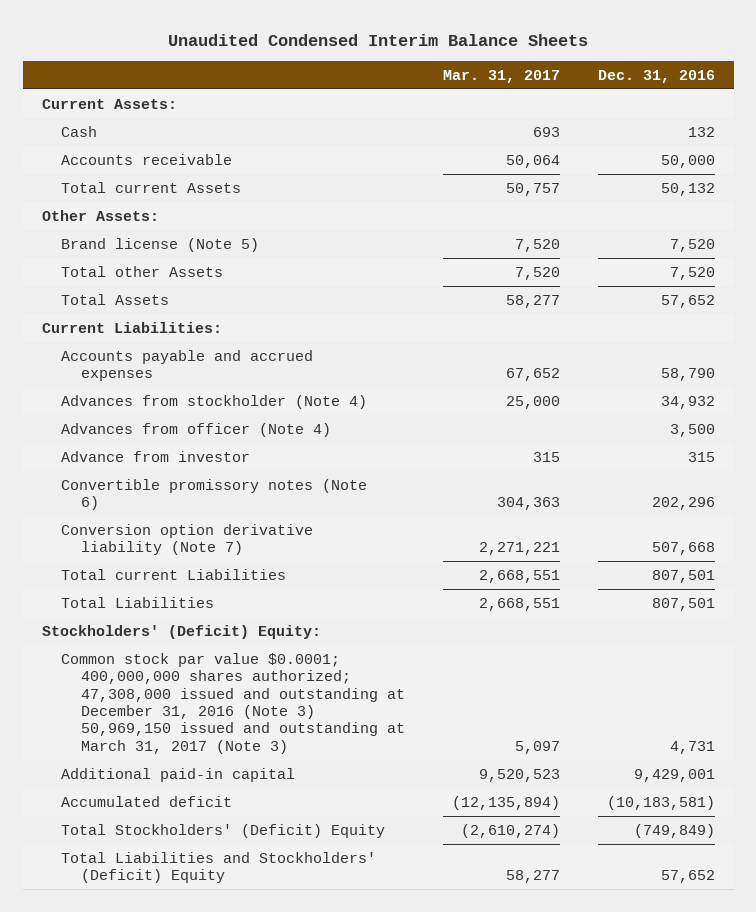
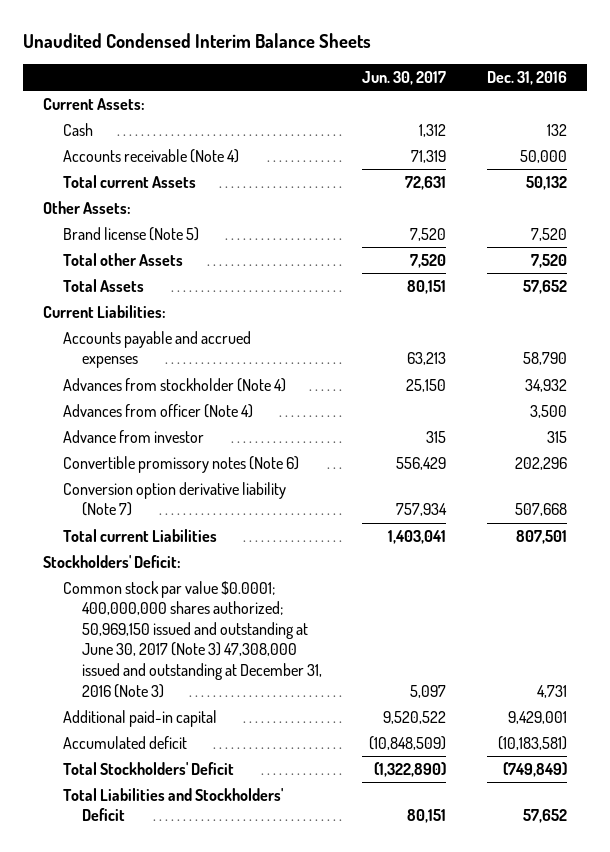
- | Mar. 31, 2017 | Dec. 31, 2016
+ | Jun. 30, 2017 | Dec. 31, 2016
- Accounts receivable | 50,064 | 50,000
+ Accounts receivable (Note 4) | 71,319 | 50,000
- Total Liabilities | 2,668,551 | 807,501
- Stockholders' (Deficit) Equity:
- Common stock par value $0.0001; 400,000,000 shares authorized; 47,308,000 issued and outstanding at December 31, 2016 (Note 3) 50,969,150 issued and outstanding at March 31, 2017 (Note 3) | 5,097 | 4,731
+ Stockholders' Deficit:
+ Common stock par value $0.0001; 400,000,000 shares authorized; 50,969,150 issued and outstanding at June 30, 2017 (Note 3) 47,308,000 issued and outstanding at December 31, 2016 (Note 3) | 5,097 | 4,731
- Total Stockholders' (Deficit) Equity | (2,610,274) | (749,849)
- Total Liabilities and Stockholders' (Deficit) Equity | 58,277 | 57,652
+ Total Stockholders' Deficit | (1,322,890) | (749,849)
+ Total Liabilities and Stockholders' Deficit | 80,151 | 57,652

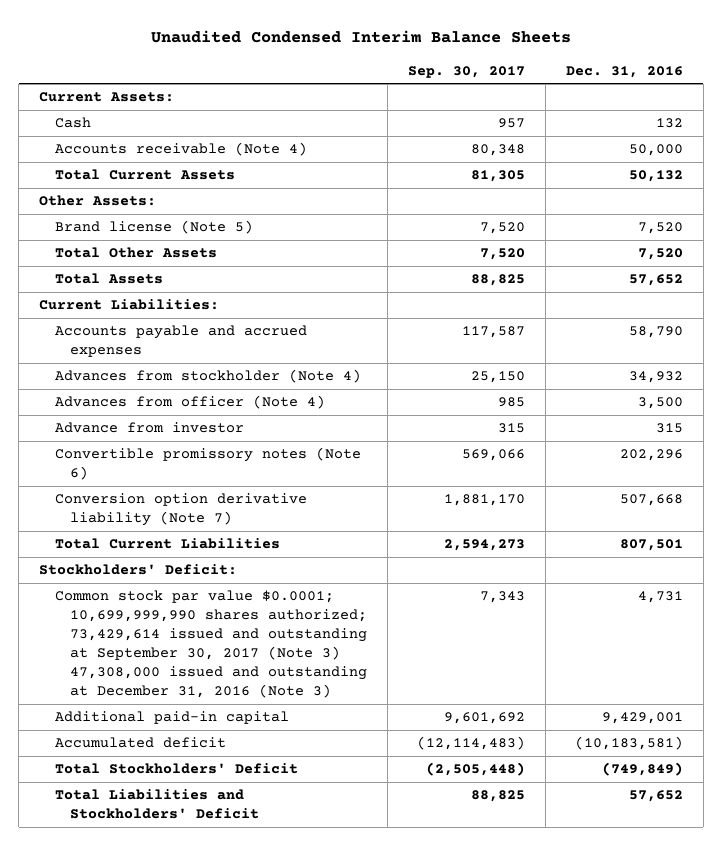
- | Jun. 30, 2017 | Dec. 31, 2016
+ | Sep. 30, 2017 | Dec. 31, 2016
- Total current Assets | 72,631 | 50,132
+ Total Current Assets | 81,305 | 50,132
- Total other Assets | 7,520 | 7,520
+ Total Other Assets | 7,520 | 7,520
- Total current Liabilities | 1,403,041 | 807,501
+ Total Current Liabilities | 2,594,273 | 807,501
- Common stock par value $0.0001; 400,000,000 shares authorized; 50,969,150 issued and outstanding at June 30, 2017 (Note 3) 47,308,000 issued and outstanding at December 31, 2016 (Note 3) | 5,097 | 4,731
+ Common stock par value $0.0001; 10,699,999,990 shares authorized; 73,429,614 issued and outstanding at September 30, 2017 (Note 3) 47,308,000 issued and outstanding at December 31, 2016 (Note 3) | 7,343 | 4,731

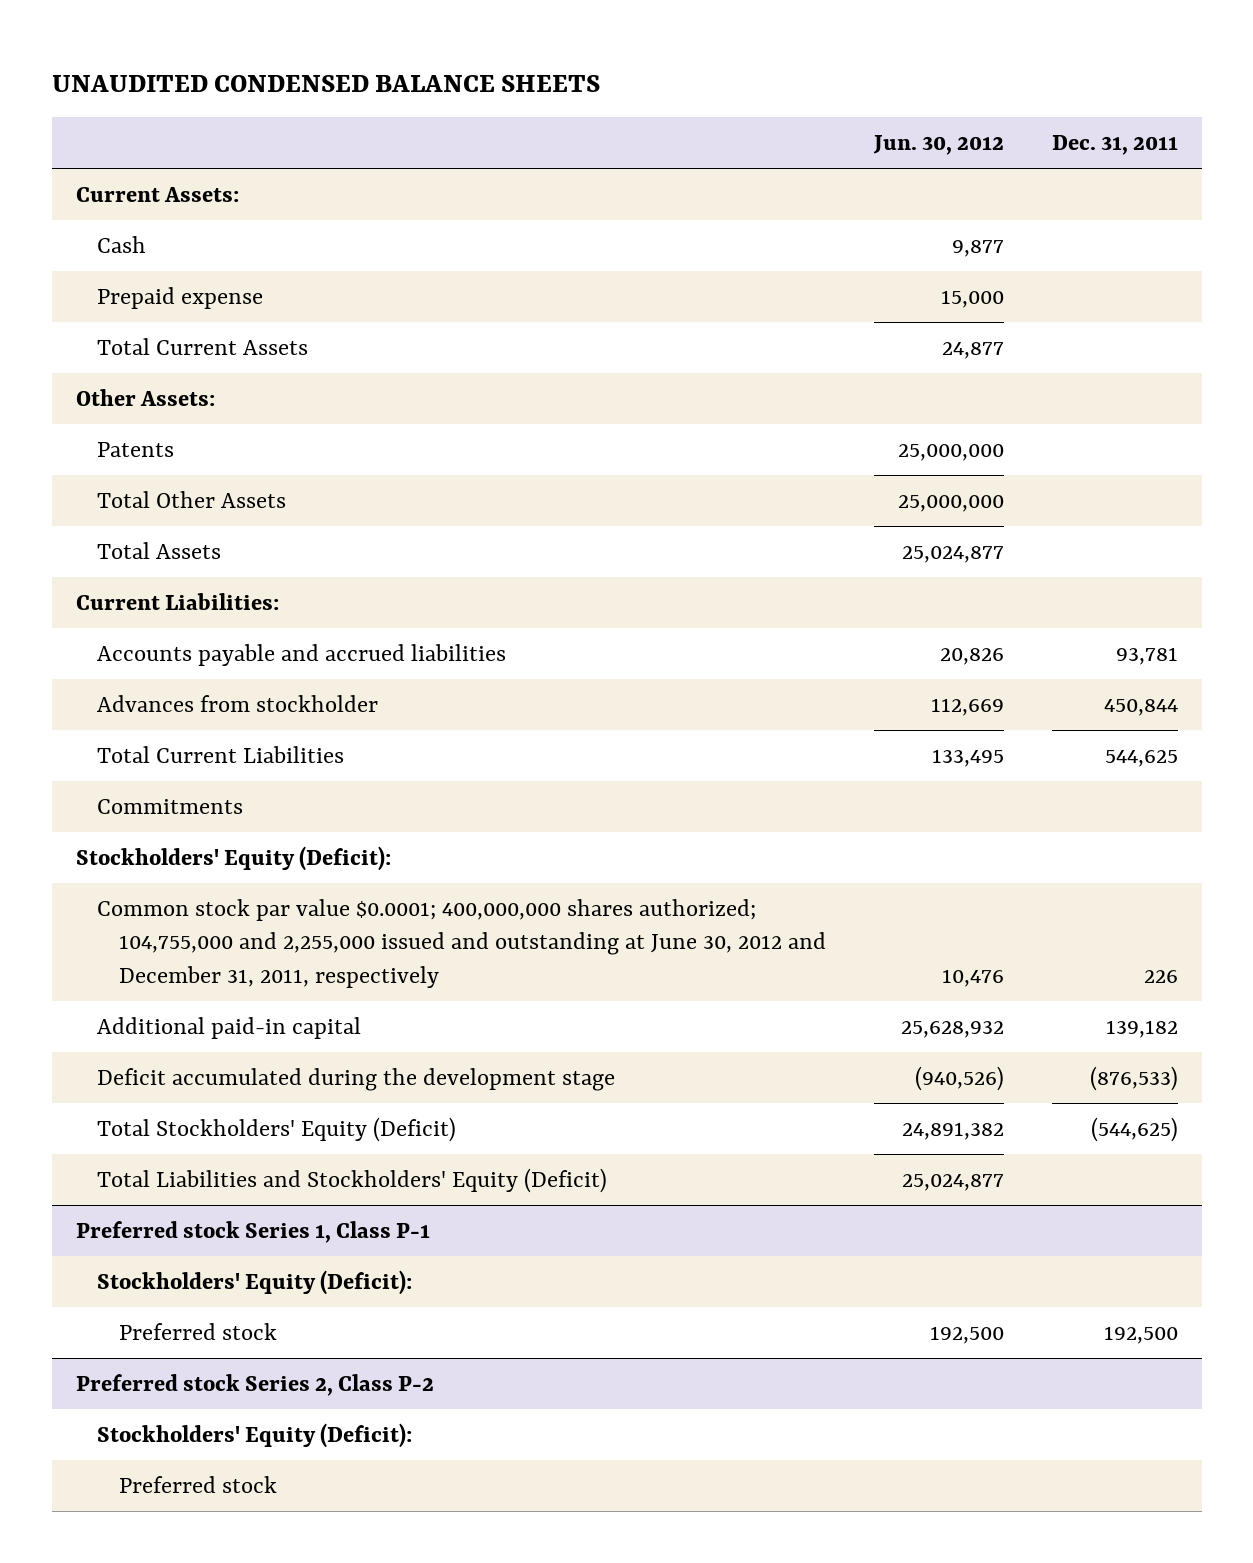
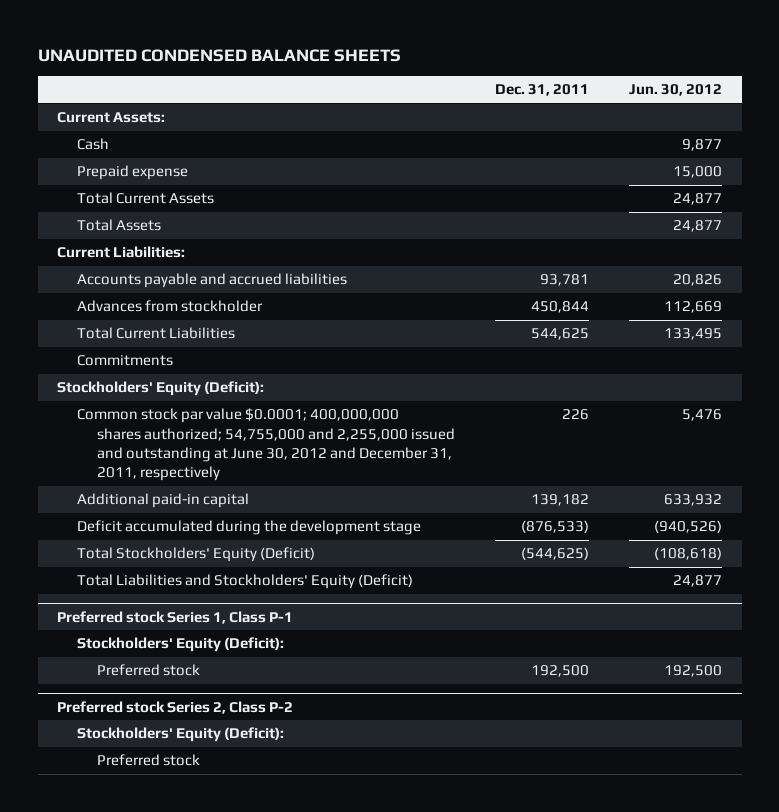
- | Jun. 30, 2012 | Dec. 31, 2011
+ | Dec. 31, 2011 | Jun. 30, 2012
- Other Assets:
- Patents | 25,000,000 |
- Total Other Assets | 25,000,000 |
- Total Assets | 25,024,877 |
+ Total Assets | | 24,877
- Common stock par value $0.0001; 400,000,000 shares authorized; 104,755,000 and 2,255,000 issued and outstanding at June 30, 2012 and December 31, 2011, respectively | 10,476 | 226
- Additional paid-in capital | 25,628,932 | 139,182
+ Common stock par value $0.0001; 400,000,000 shares authorized; 54,755,000 and 2,255,000 issued and outstanding at June 30, 2012 and December 31, 2011, respectively | 226 | 5,476
+ Additional paid-in capital | 139,182 | 633,932
- Total Stockholders' Equity (Deficit) | 24,891,382 | (544,625)
- Total Liabilities and Stockholders' Equity (Deficit) | 25,024,877 |
+ Total Stockholders' Equity (Deficit) | (544,625) | (108,618)
+ Total Liabilities and Stockholders' Equity (Deficit) | | 24,877

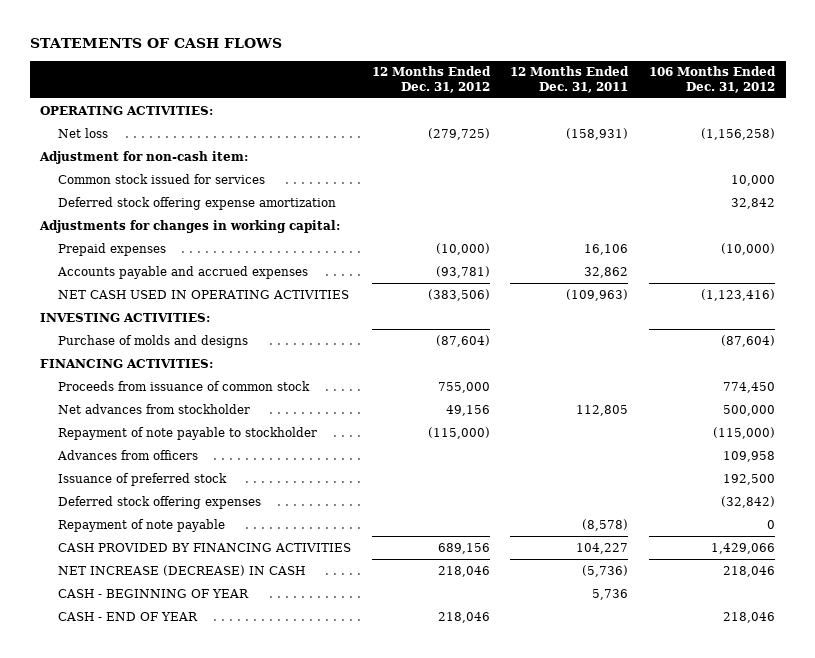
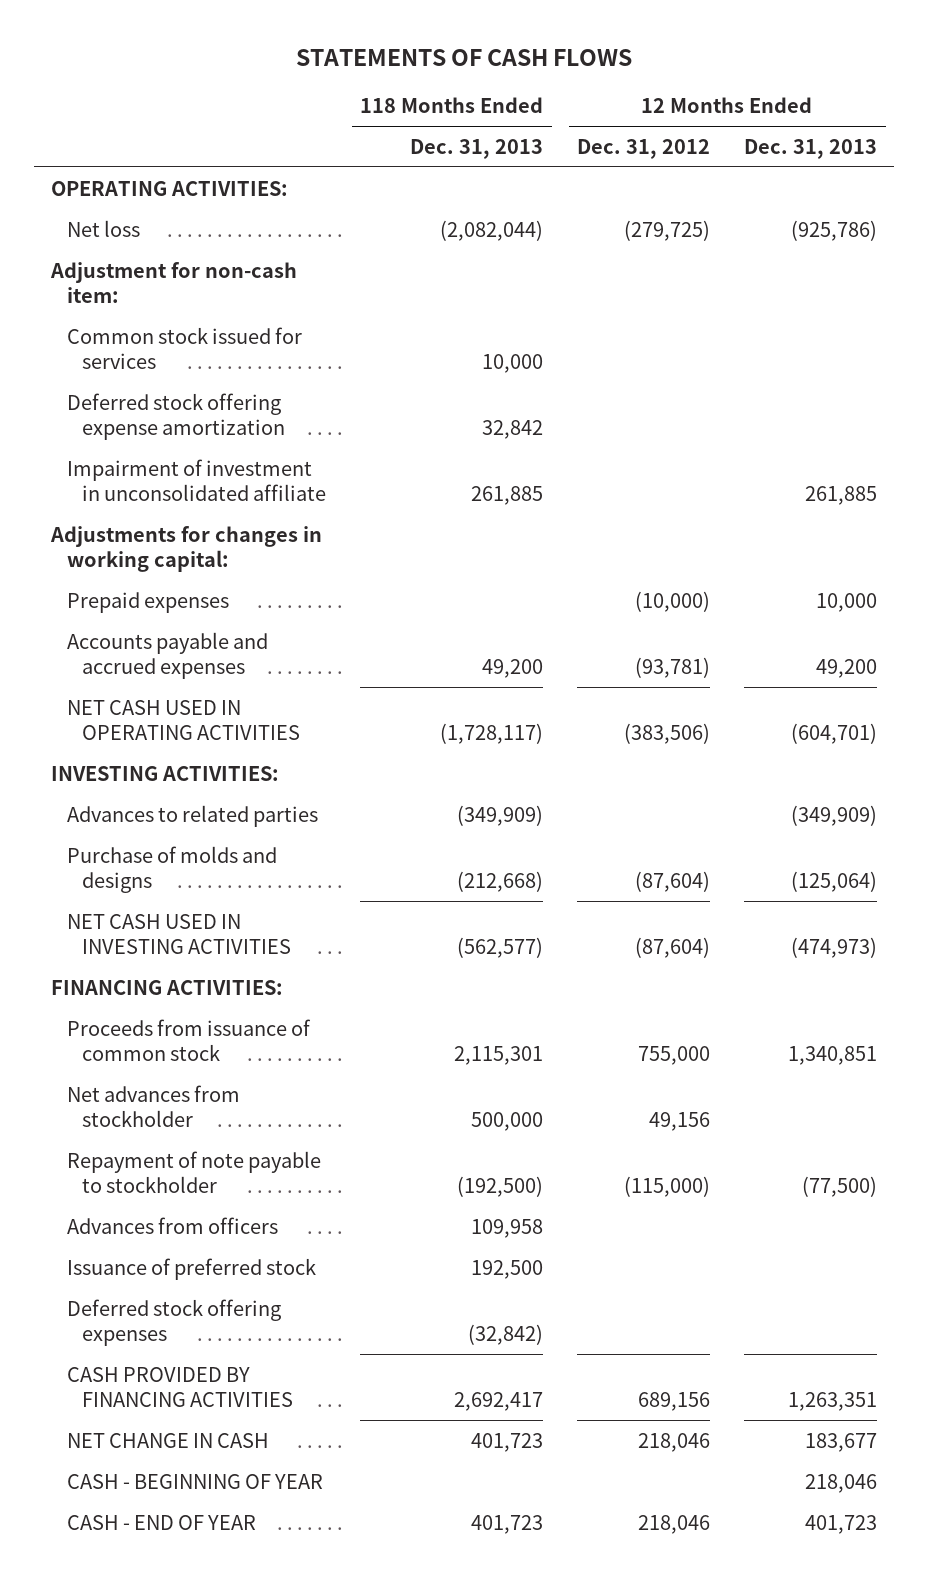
- | 12 Months Ended Dec. 31, 2012 | 12 Months Ended Dec. 31, 2011 | 106 Months Ended Dec. 31, 2012
+ | 118 Months Ended Dec. 31, 2013 | 12 Months Ended Dec. 31, 2012 | 12 Months Ended Dec. 31, 2013
+ Impairment of investment in unconsolidated affiliate | 261,885 | | 261,885
+ Advances to related parties | (349,909) | | (349,909)
+ NET CASH USED IN INVESTING ACTIVITIES | (562,577) | (87,604) | (474,973)
- Repayment of note payable | | (8,578) | 0
- NET INCREASE (DECREASE) IN CASH | 218,046 | (5,736) | 218,046
+ NET CHANGE IN CASH | 401,723 | 218,046 | 183,677

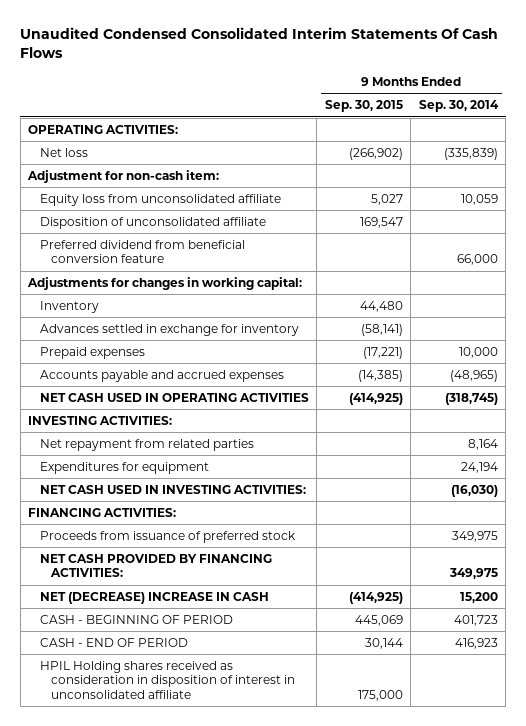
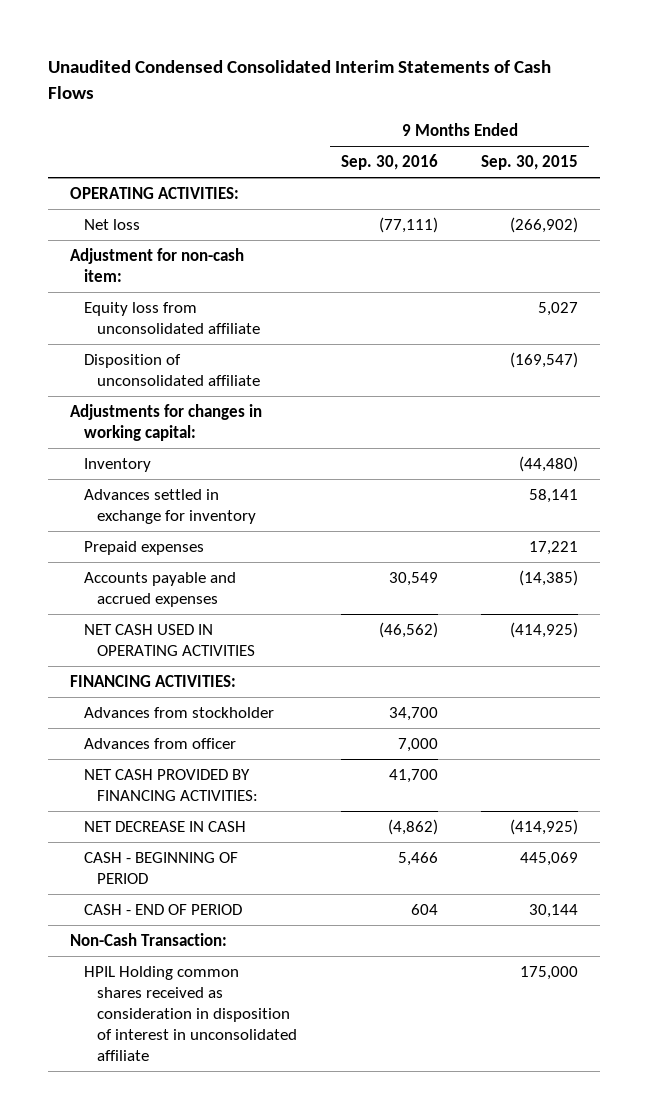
- Unaudited Condensed Consolidated Interim Statements Of Cash Flows
+ Unaudited Condensed Consolidated Interim Statements of Cash Flows
- | 9 Months Ended Sep. 30, 2015 | 9 Months Ended Sep. 30, 2014
+ | 9 Months Ended Sep. 30, 2016 | 9 Months Ended Sep. 30, 2015
- Disposition of unconsolidated affiliate | 169,547 |
- Preferred dividend from beneficial conversion feature | | 66,000
+ Disposition of unconsolidated affiliate | | (169,547)
- Inventory | 44,480 |
- Advances settled in exchange for inventory | (58,141) |
- Prepaid expenses | (17,221) | 10,000
+ Inventory | | (44,480)
+ Advances settled in exchange for inventory | | 58,141
+ Prepaid expenses | | 17,221
- INVESTING ACTIVITIES:
- Net repayment from related parties | | 8,164
- Expenditures for equipment | | 24,194
- NET CASH USED IN INVESTING ACTIVITIES: | | (16,030)
- Proceeds from issuance of preferred stock | | 349,975
+ Advances from stockholder | 34,700 |
+ Advances from officer | 7,000 |
- NET (DECREASE) INCREASE IN CASH | (414,925) | 15,200
+ NET DECREASE IN CASH | (4,862) | (414,925)
- HPIL Holding shares received as consideration in disposition of interest in unconsolidated affiliate | 175,000 |
+ Non-Cash Transaction:
+ HPIL Holding common shares received as consideration in disposition of interest in unconsolidated affiliate | | 175,000

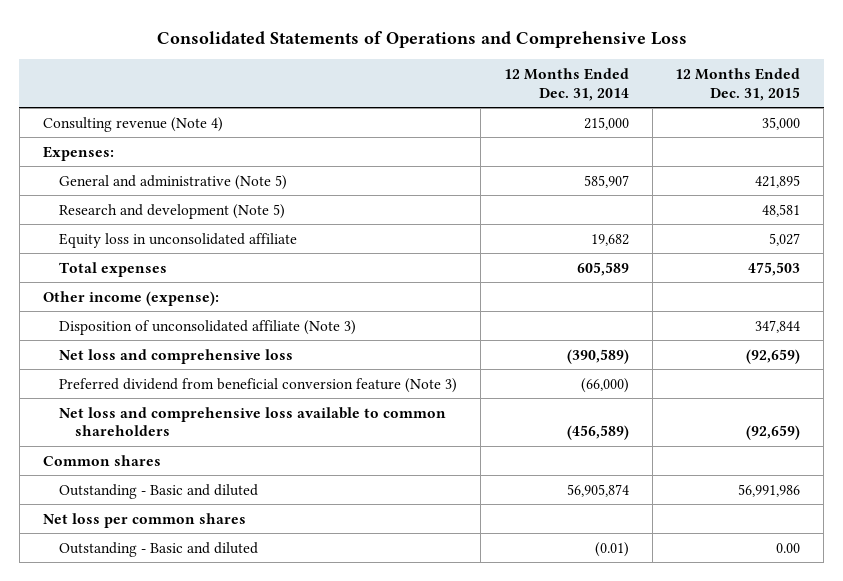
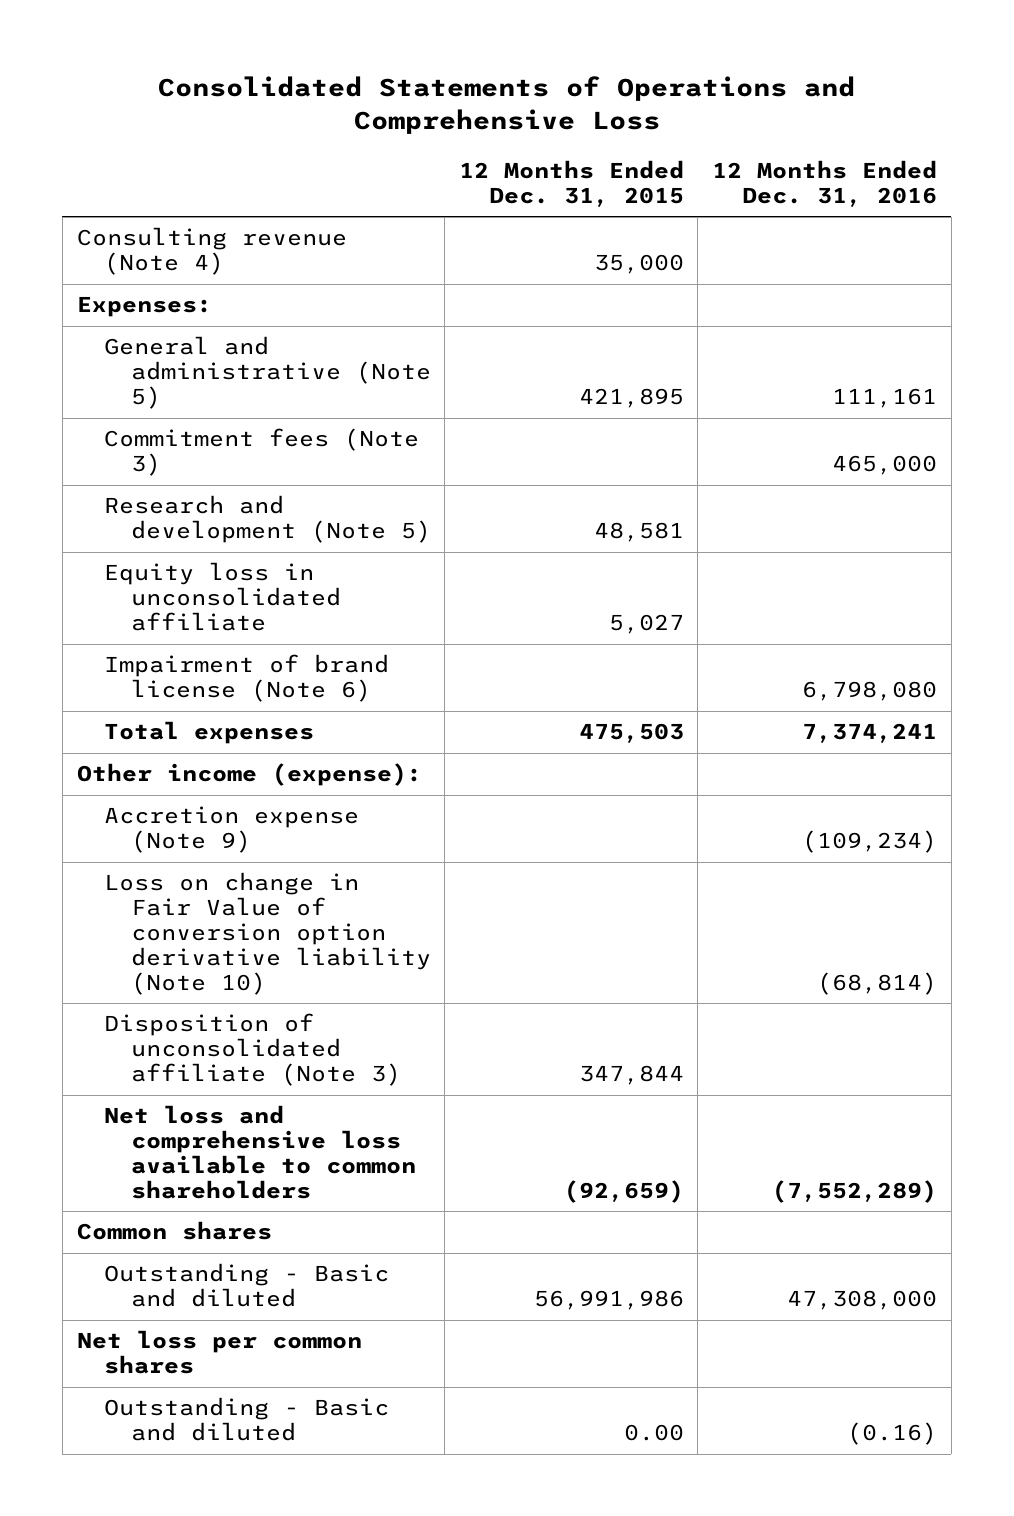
- | 12 Months Ended Dec. 31, 2014 | 12 Months Ended Dec. 31, 2015
+ | 12 Months Ended Dec. 31, 2015 | 12 Months Ended Dec. 31, 2016
+ Commitment fees (Note 3) | | 465,000
+ Impairment of brand license (Note 6) | | 6,798,080
+ Accretion expense (Note 9) | | (109,234)
+ Loss on change in Fair Value of conversion option derivative liability (Note 10) | | (68,814)
- Net loss and comprehensive loss | (390,589) | (92,659)
- Preferred dividend from beneficial conversion feature (Note 3) | (66,000) |

